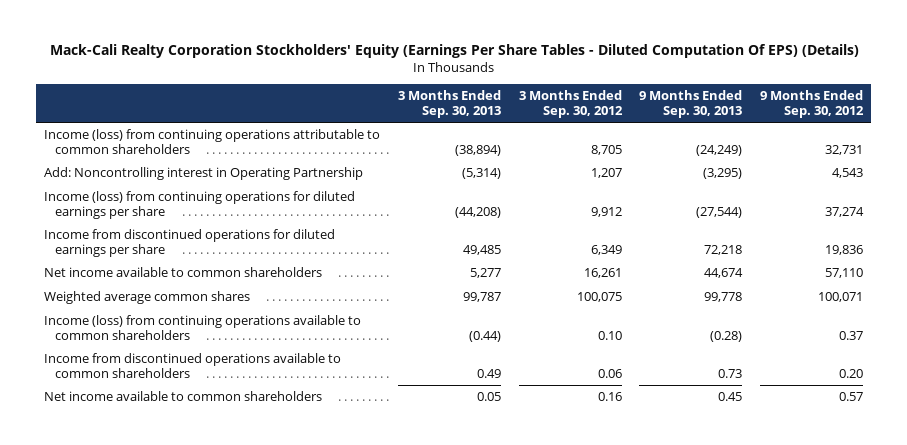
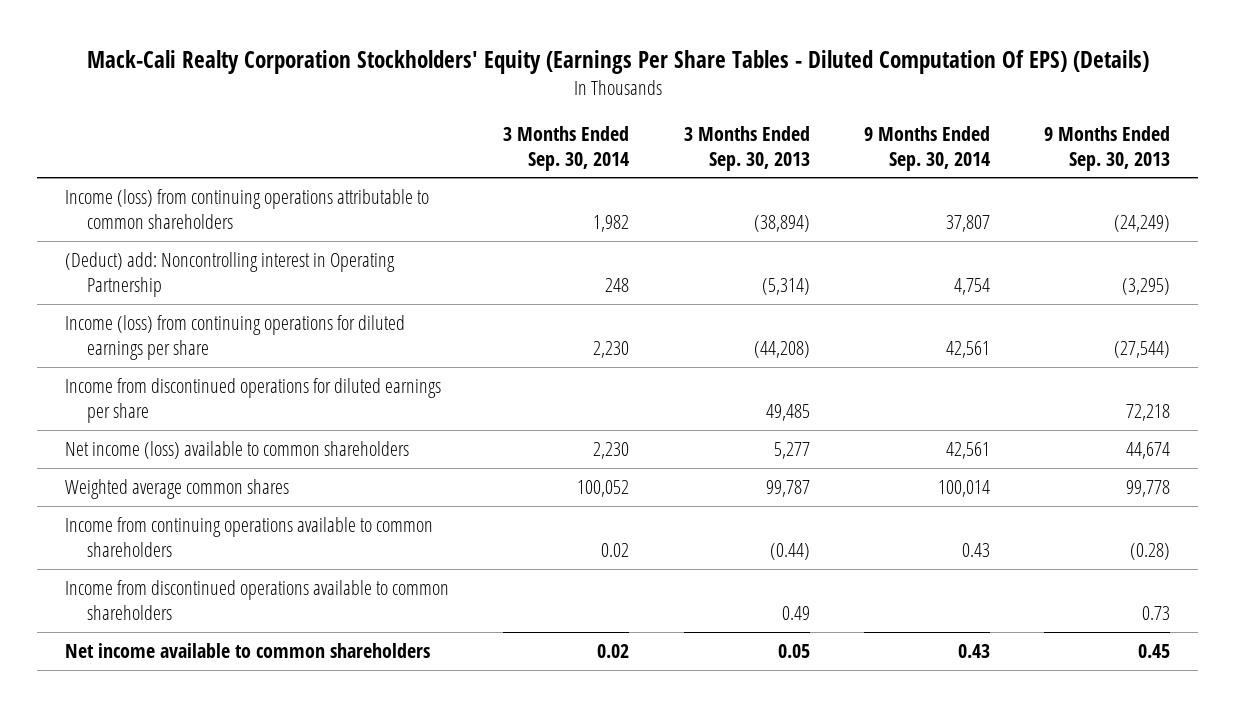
- | 3 Months Ended Sep. 30, 2013 | 3 Months Ended Sep. 30, 2012 | 9 Months Ended Sep. 30, 2013 | 9 Months Ended Sep. 30, 2012
+ | 3 Months Ended Sep. 30, 2014 | 3 Months Ended Sep. 30, 2013 | 9 Months Ended Sep. 30, 2014 | 9 Months Ended Sep. 30, 2013
- Add: Noncontrolling interest in Operating Partnership | (5,314) | 1,207 | (3,295) | 4,543
+ (Deduct) add: Noncontrolling interest in Operating Partnership | 248 | (5,314) | 4,754 | (3,295)
- Net income available to common shareholders | 5,277 | 16,261 | 44,674 | 57,110
+ Net income (loss) available to common shareholders | 2,230 | 5,277 | 42,561 | 44,674
- Income (loss) from continuing operations available to common shareholders | (0.44) | 0.10 | (0.28) | 0.37
+ Income from continuing operations available to common shareholders | 0.02 | (0.44) | 0.43 | (0.28)

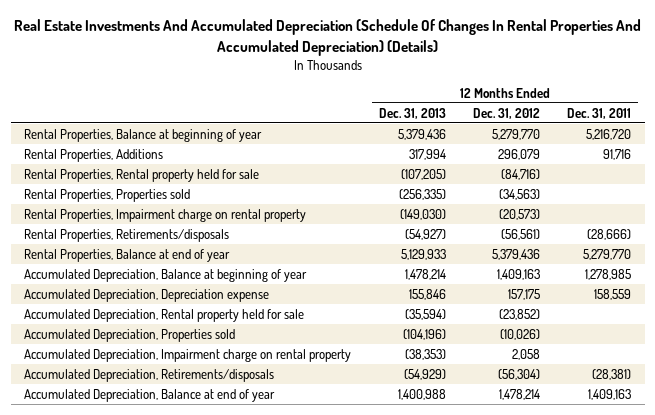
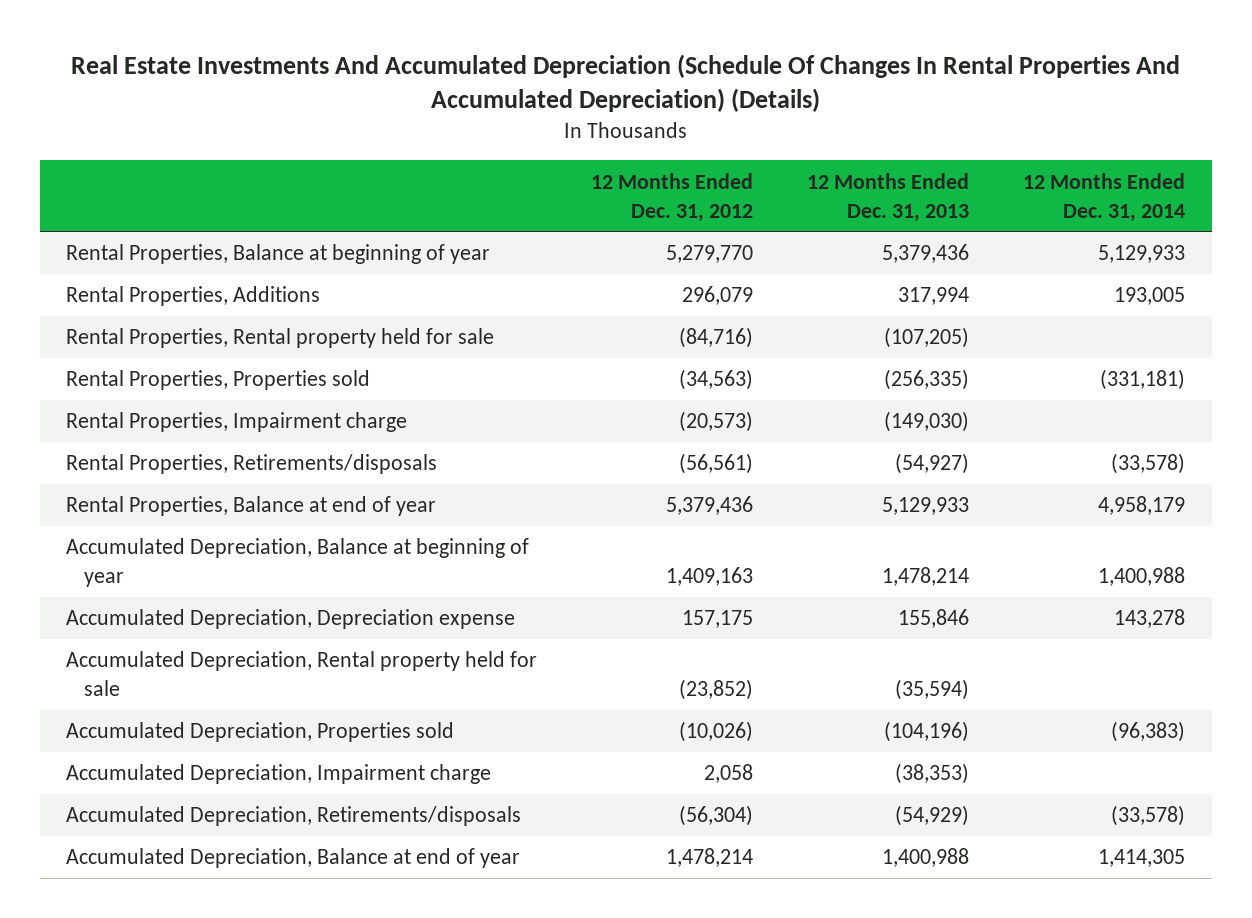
- | 12 Months Ended Dec. 31, 2013 | 12 Months Ended Dec. 31, 2012 | 12 Months Ended Dec. 31, 2011
+ | 12 Months Ended Dec. 31, 2012 | 12 Months Ended Dec. 31, 2013 | 12 Months Ended Dec. 31, 2014
- Rental Properties, Impairment charge on rental property | (149,030) | (20,573) |
+ Rental Properties, Impairment charge | (20,573) | (149,030) |
- Accumulated Depreciation, Impairment charge on rental property | (38,353) | 2,058 |
+ Accumulated Depreciation, Impairment charge | 2,058 | (38,353) |

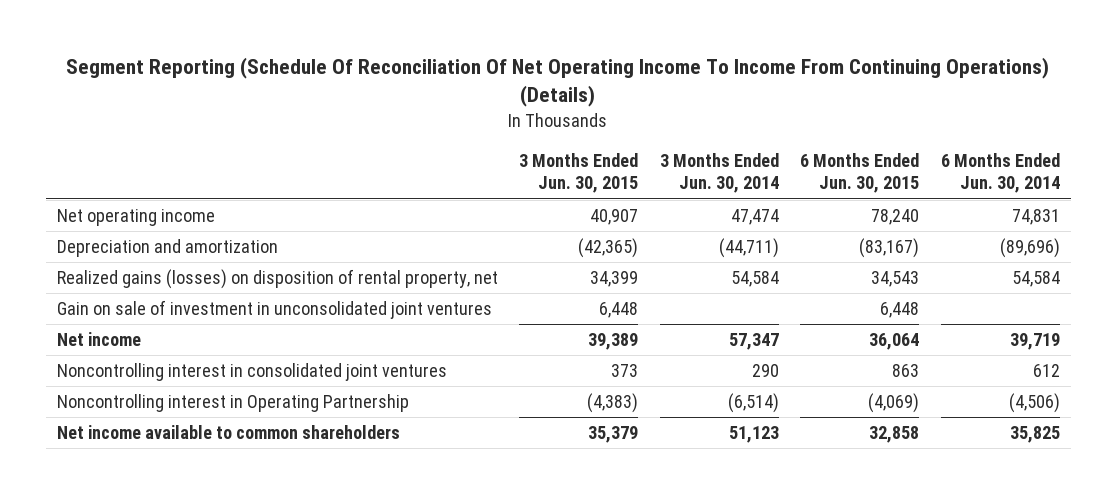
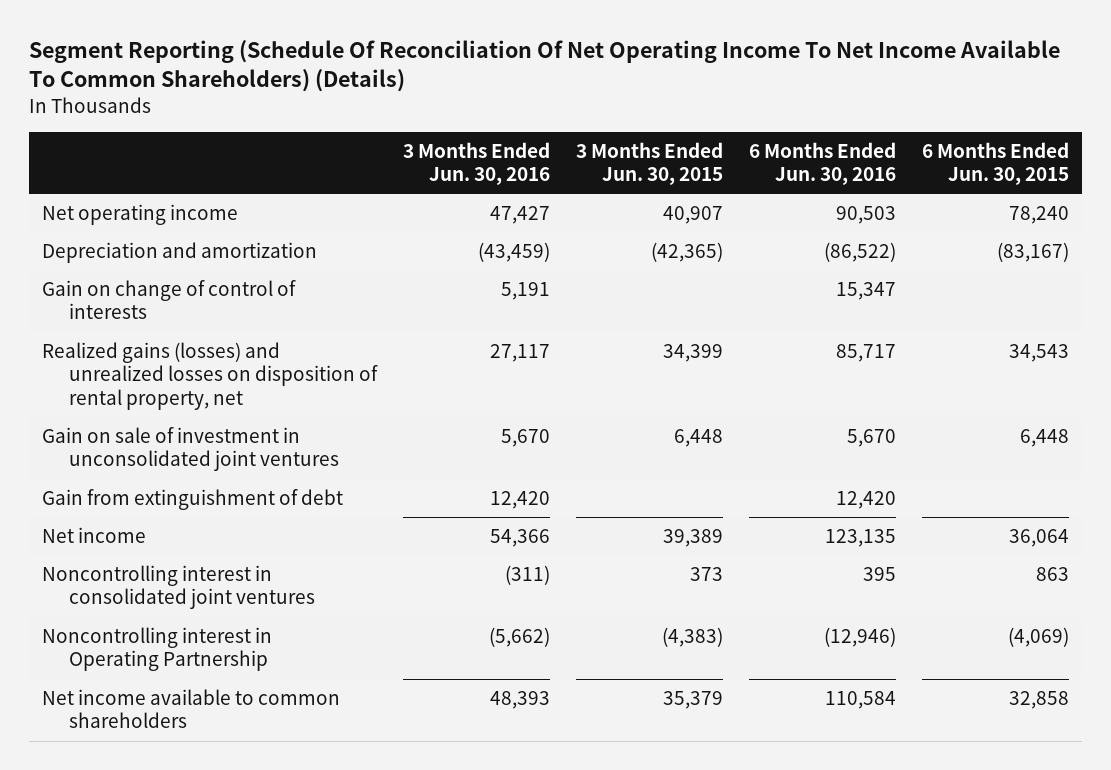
- Segment Reporting (Schedule Of Reconciliation Of Net Operating Income To Income From Continuing Operations) (Details)
+ Segment Reporting (Schedule Of Reconciliation Of Net Operating Income To Net Income Available To Common Shareholders) (Details)
- | 3 Months Ended Jun. 30, 2015 | 3 Months Ended Jun. 30, 2014 | 6 Months Ended Jun. 30, 2015 | 6 Months Ended Jun. 30, 2014
+ | 3 Months Ended Jun. 30, 2016 | 3 Months Ended Jun. 30, 2015 | 6 Months Ended Jun. 30, 2016 | 6 Months Ended Jun. 30, 2015
- Realized gains (losses) on disposition of rental property, net | 34,399 | 54,584 | 34,543 | 54,584
+ Gain on change of control of interests | 5,191 | | 15,347 |
+ Realized gains (losses) and unrealized losses on disposition of rental property, net | 27,117 | 34,399 | 85,717 | 34,543
+ Gain from extinguishment of debt | 12,420 | | 12,420 |

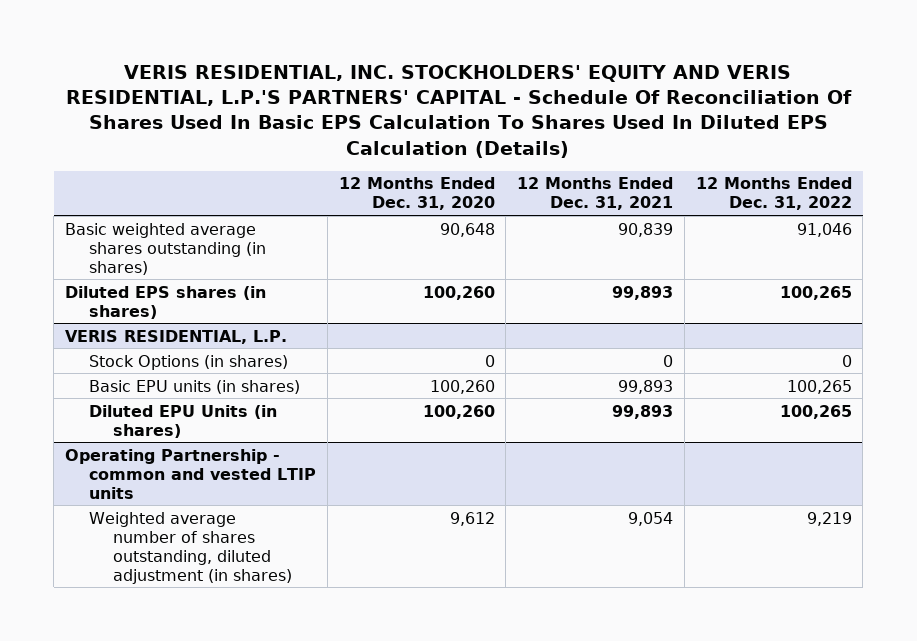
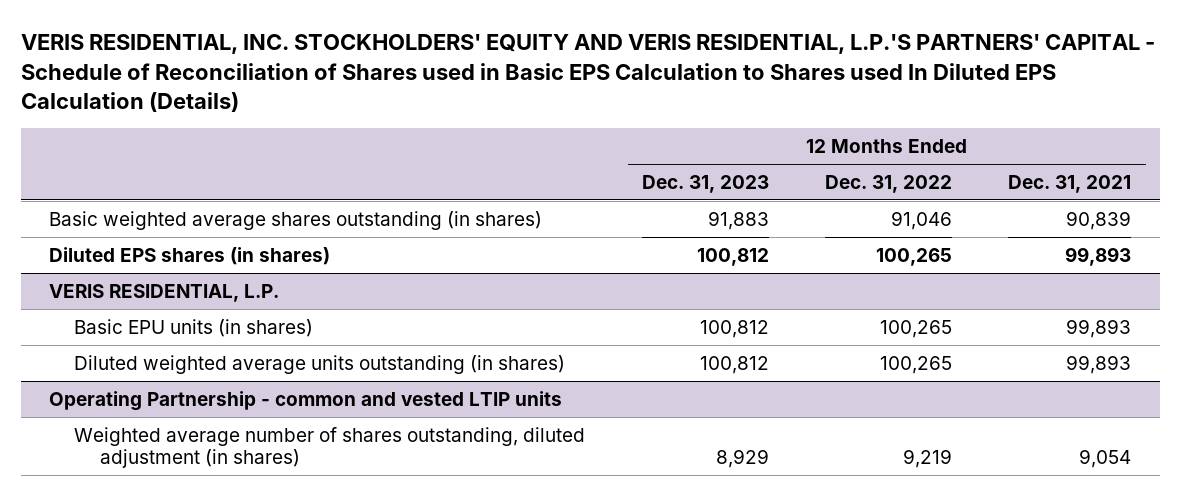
- VERIS RESIDENTIAL, INC. STOCKHOLDERS' EQUITY AND VERIS RESIDENTIAL, L.P.'S PARTNERS' CAPITAL - Schedule Of Reconciliation Of Shares Used In Basic EPS Calculation To Shares Used In Diluted EPS Calculation (Details)
+ VERIS RESIDENTIAL, INC. STOCKHOLDERS' EQUITY AND VERIS RESIDENTIAL, L.P.'S PARTNERS' CAPITAL - Schedule of Reconciliation of Shares used in Basic EPS Calculation to Shares used In Diluted EPS Calculation (Details)
- | 12 Months Ended Dec. 31, 2020 | 12 Months Ended Dec. 31, 2021 | 12 Months Ended Dec. 31, 2022
+ | 12 Months Ended Dec. 31, 2023 | 12 Months Ended Dec. 31, 2022 | 12 Months Ended Dec. 31, 2021
@ VERIS RESIDENTIAL, L.P.
- Stock Options (in shares) | 0 | 0 | 0
- Diluted EPU Units (in shares) | 100,260 | 99,893 | 100,265
+ Diluted weighted average units outstanding (in shares) | 100,812 | 100,265 | 99,893

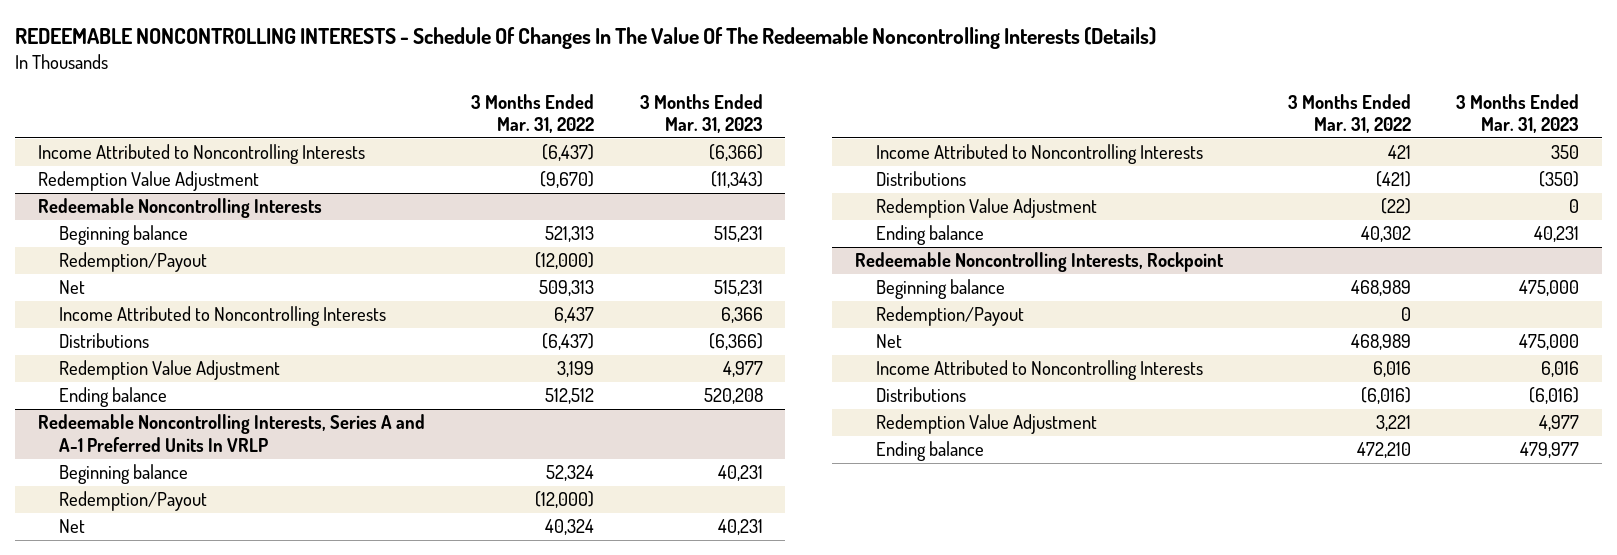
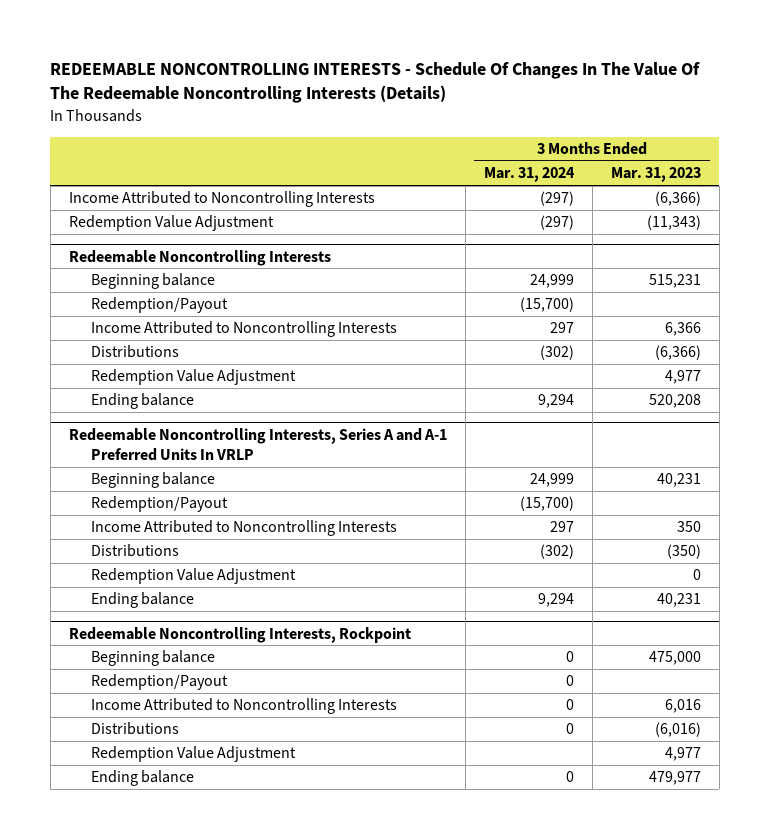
- | 3 Months Ended Mar. 31, 2022 | 3 Months Ended Mar. 31, 2023
+ | 3 Months Ended Mar. 31, 2024 | 3 Months Ended Mar. 31, 2023
@ Redeemable Noncontrolling Interests
- Net | 509,313 | 515,231
@ Redeemable Noncontrolling Interests, Series A and A-1 Preferred Units In VRLP
- Net | 40,324 | 40,231
@ Redeemable Noncontrolling Interests, Rockpoint
- Net | 468,989 | 475,000

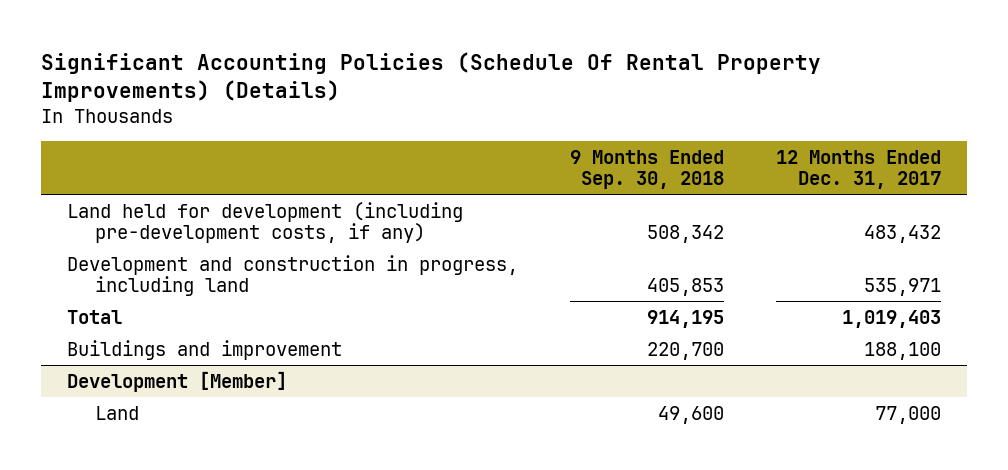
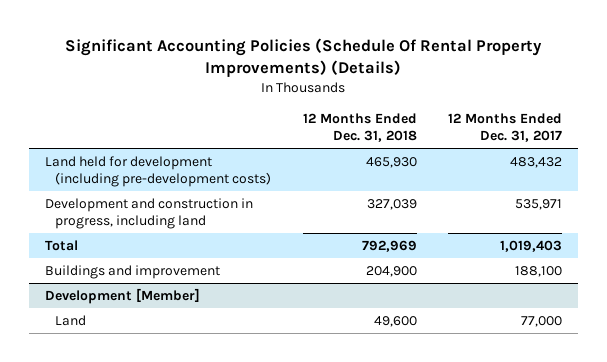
- | 9 Months Ended Sep. 30, 2018 | 12 Months Ended Dec. 31, 2017
+ | 12 Months Ended Dec. 31, 2018 | 12 Months Ended Dec. 31, 2017
- Land held for development (including pre-development costs, if any) | 508,342 | 483,432
+ Land held for development (including pre-development costs) | 465,930 | 483,432

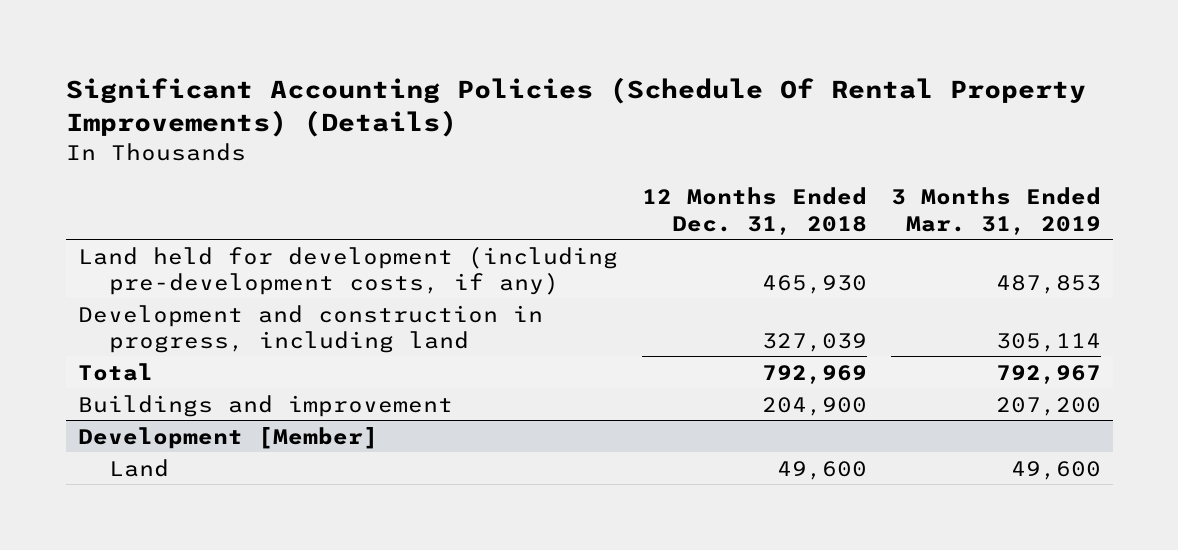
- | 12 Months Ended Dec. 31, 2018 | 12 Months Ended Dec. 31, 2017
+ | 12 Months Ended Dec. 31, 2018 | 3 Months Ended Mar. 31, 2019
- Land held for development (including pre-development costs) | 465,930 | 483,432
+ Land held for development (including pre-development costs, if any) | 465,930 | 487,853

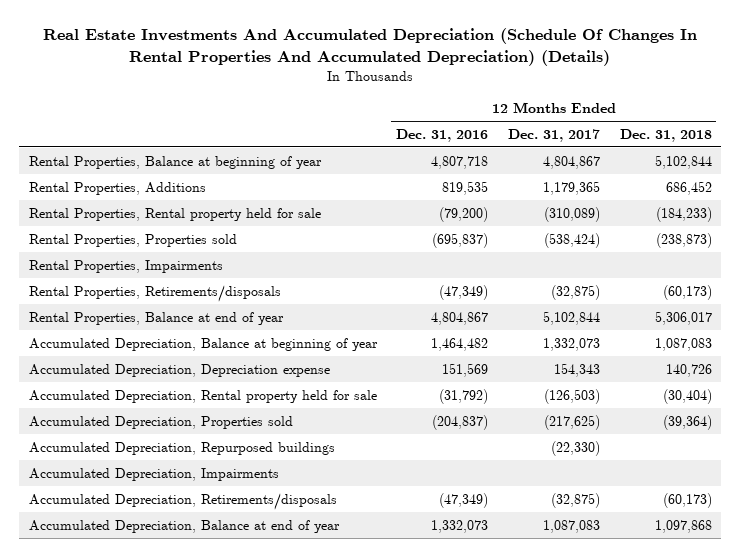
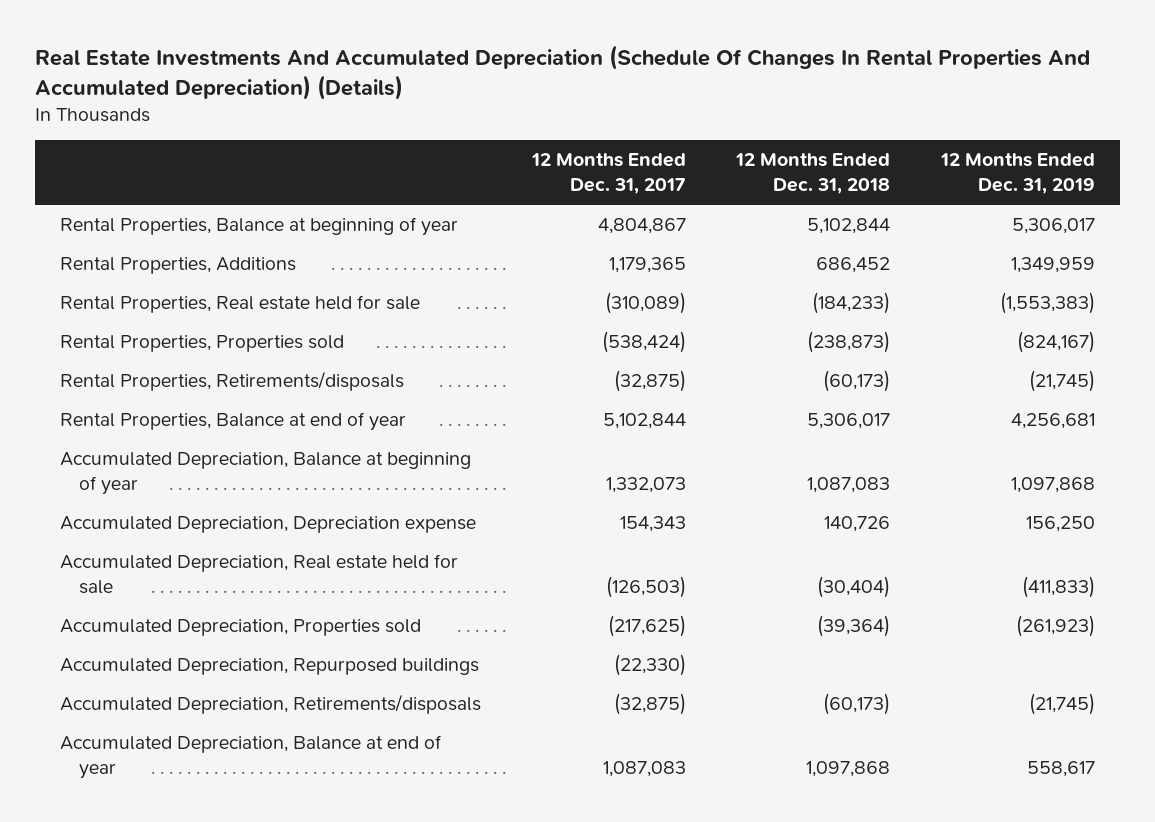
- | 12 Months Ended Dec. 31, 2016 | 12 Months Ended Dec. 31, 2017 | 12 Months Ended Dec. 31, 2018
+ | 12 Months Ended Dec. 31, 2017 | 12 Months Ended Dec. 31, 2018 | 12 Months Ended Dec. 31, 2019
- Rental Properties, Rental property held for sale | (79,200) | (310,089) | (184,233)
+ Rental Properties, Real estate held for sale | (310,089) | (184,233) | (1,553,383)
- Rental Properties, Impairments
- Accumulated Depreciation, Rental property held for sale | (31,792) | (126,503) | (30,404)
+ Accumulated Depreciation, Real estate held for sale | (126,503) | (30,404) | (411,833)
- Accumulated Depreciation, Impairments

